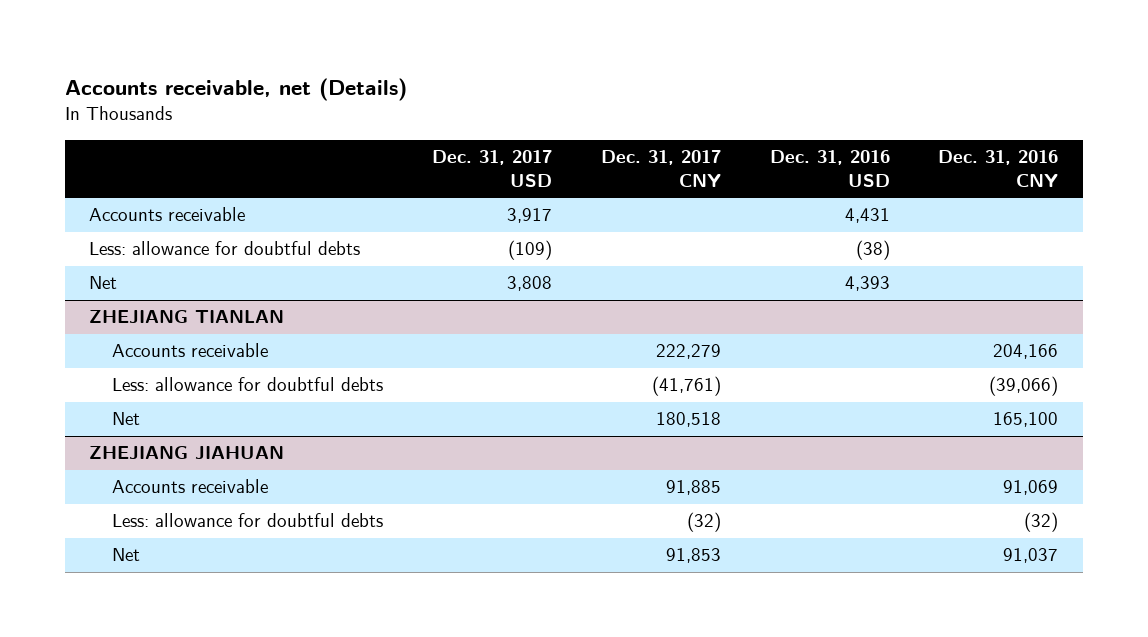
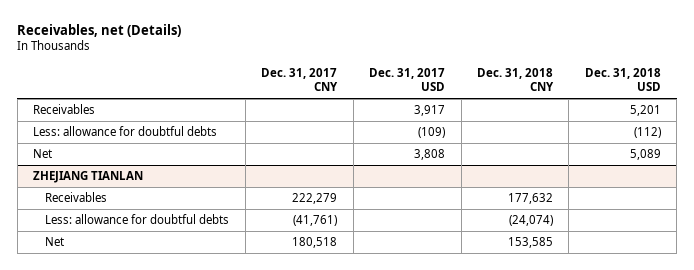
- Accounts receivable, net (Details)
+ Receivables, net (Details)
- | Dec. 31, 2017 USD | Dec. 31, 2017 CNY | Dec. 31, 2016 USD | Dec. 31, 2016 CNY
+ | Dec. 31, 2017 CNY | Dec. 31, 2017 USD | Dec. 31, 2018 CNY | Dec. 31, 2018 USD
- Accounts receivable | 3,917 | | 4,431 |
+ Receivables | | 3,917 | | 5,201
@ ZHEJIANG TIANLAN
- Accounts receivable | | 222,279 | | 204,166
+ Receivables | 222,279 | | 177,632 |
- ZHEJIANG JIAHUAN
- Accounts receivable | | 91,885 | | 91,069
- Less: allowance for doubtful debts | | (32) | | (32)
- Net | | 91,853 | | 91,037

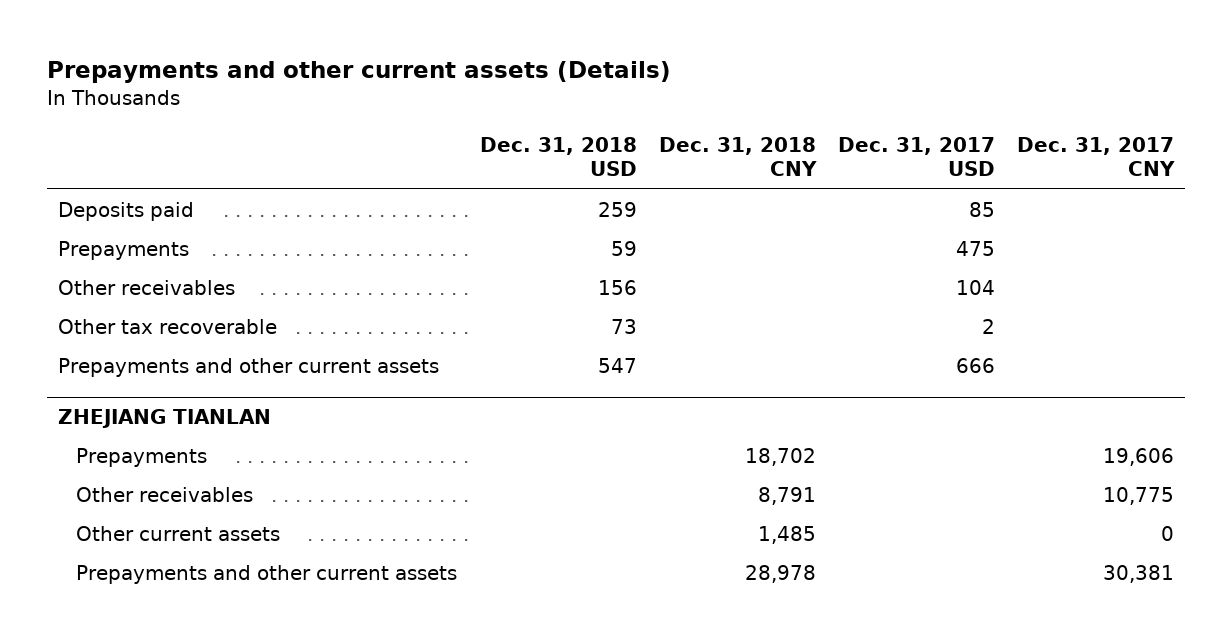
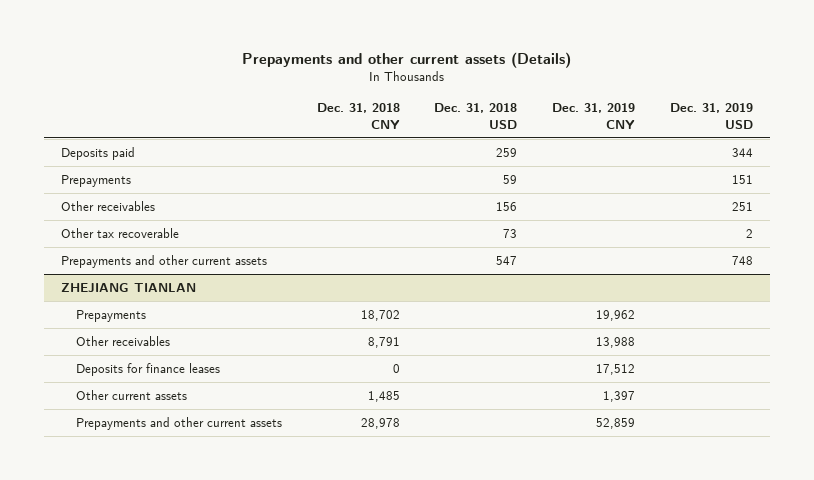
- | Dec. 31, 2018 USD | Dec. 31, 2018 CNY | Dec. 31, 2017 USD | Dec. 31, 2017 CNY
+ | Dec. 31, 2018 CNY | Dec. 31, 2018 USD | Dec. 31, 2019 CNY | Dec. 31, 2019 USD
@ ZHEJIANG TIANLAN
+ Deposits for finance leases | 0 | | 17,512 |

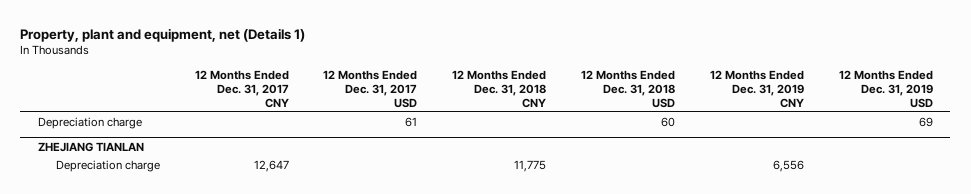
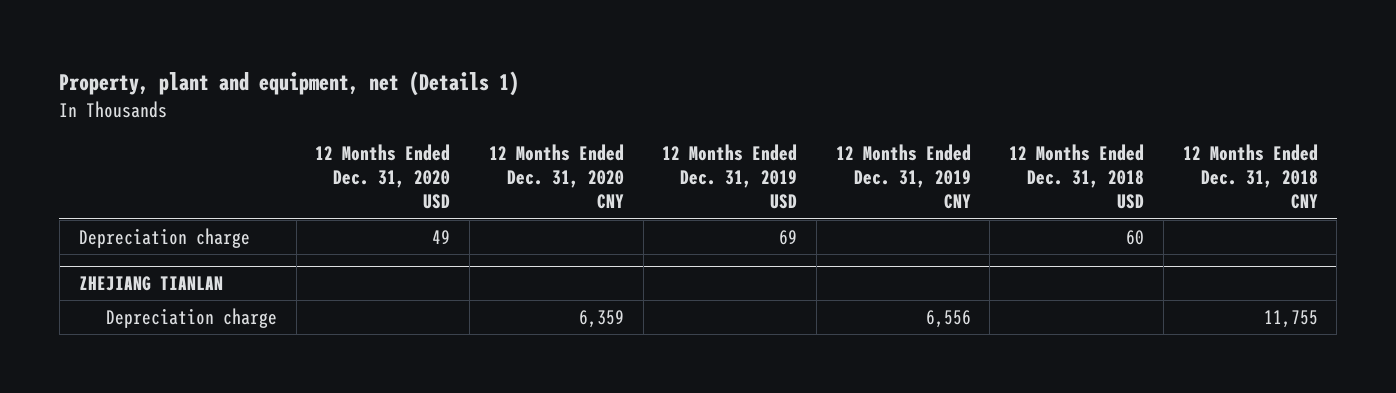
- | 12 Months Ended Dec. 31, 2017 CNY | 12 Months Ended Dec. 31, 2017 USD | 12 Months Ended Dec. 31, 2018 CNY | 12 Months Ended Dec. 31, 2018 USD | 12 Months Ended Dec. 31, 2019 CNY | 12 Months Ended Dec. 31, 2019 USD
+ | 12 Months Ended Dec. 31, 2020 USD | 12 Months Ended Dec. 31, 2020 CNY | 12 Months Ended Dec. 31, 2019 USD | 12 Months Ended Dec. 31, 2019 CNY | 12 Months Ended Dec. 31, 2018 USD | 12 Months Ended Dec. 31, 2018 CNY
@ ZHEJIANG TIANLAN
- Depreciation charge | 12,647 | | 11,775 | | 6,556 |
+ Depreciation charge | | 6,359 | | 6,556 | | 11,755

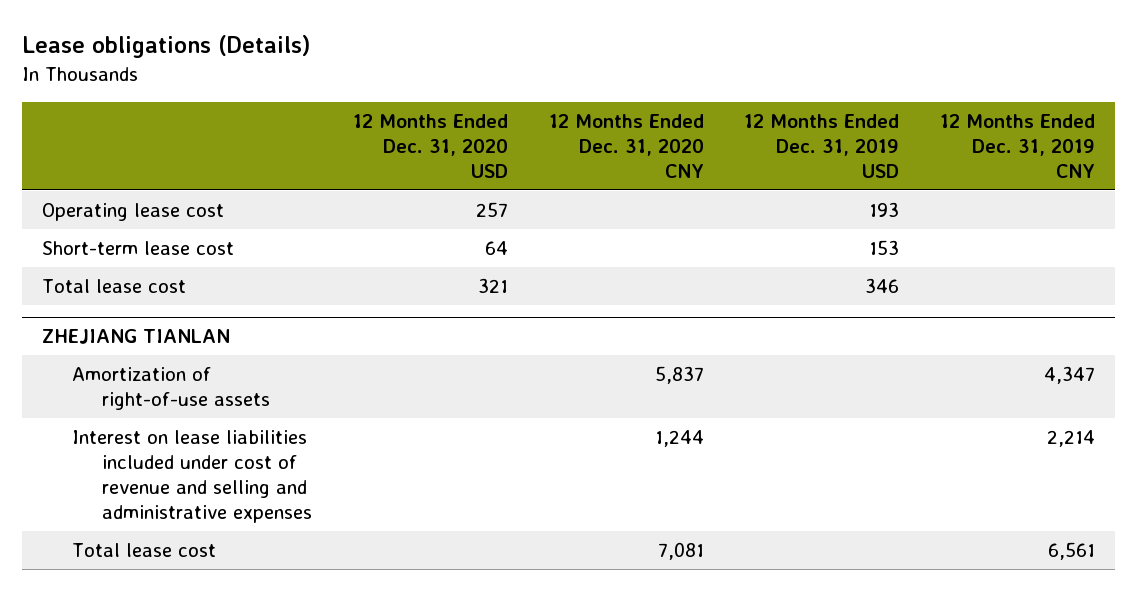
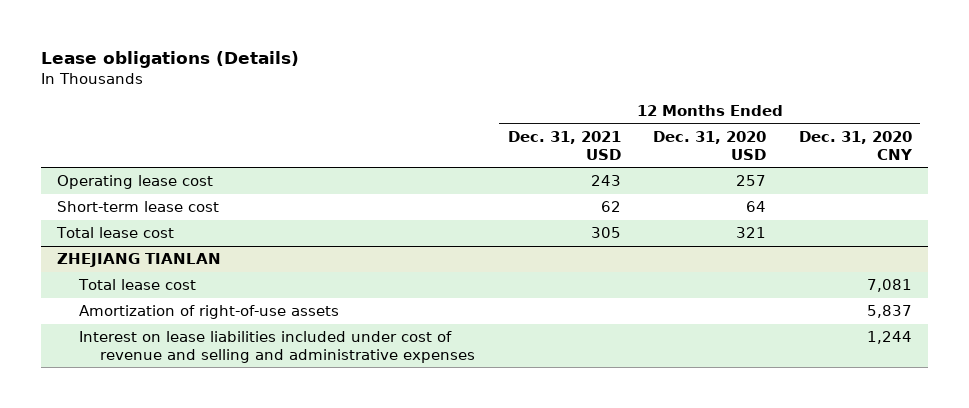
- | 12 Months Ended Dec. 31, 2020 USD | 12 Months Ended Dec. 31, 2020 CNY | 12 Months Ended Dec. 31, 2019 USD | 12 Months Ended Dec. 31, 2019 CNY
+ | 12 Months Ended Dec. 31, 2021 USD | 12 Months Ended Dec. 31, 2020 USD | 12 Months Ended Dec. 31, 2020 CNY
@ ZHEJIANG TIANLAN
moved up: Total lease cost | | | 7,081

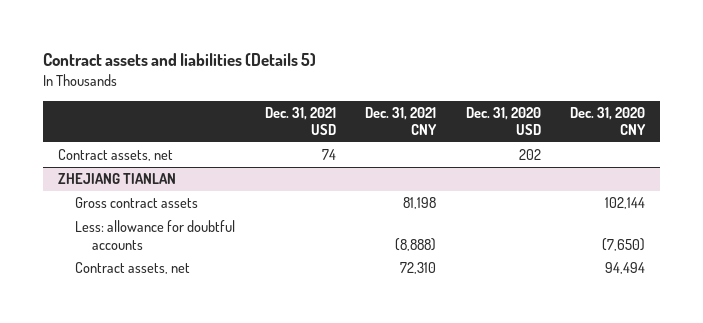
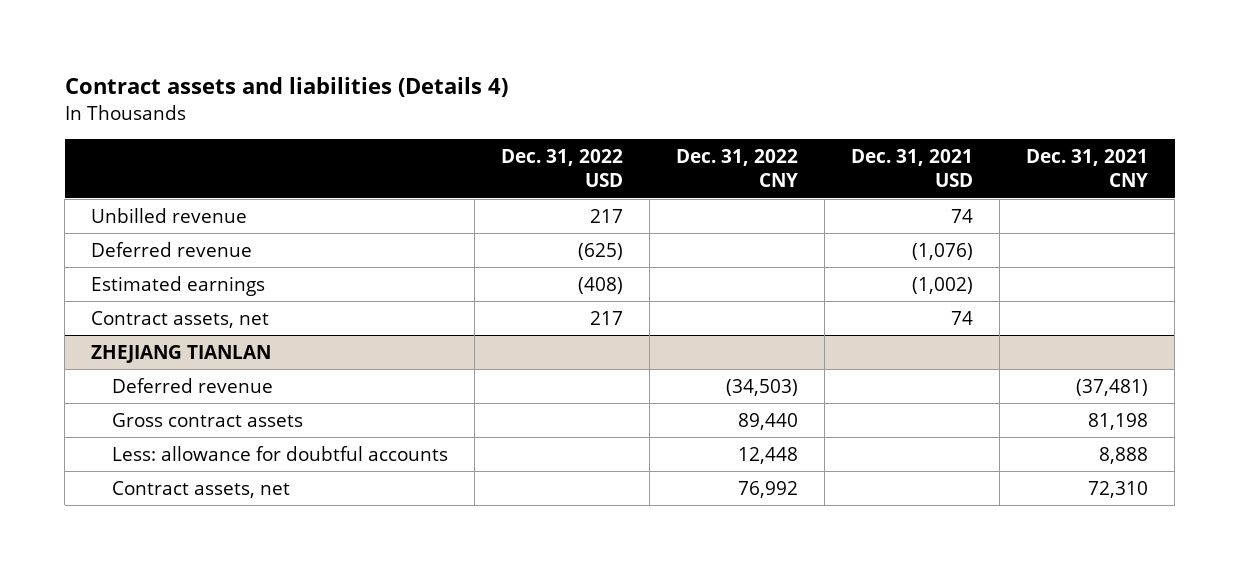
- Contract assets and liabilities (Details 5)
+ Contract assets and liabilities (Details 4)
- | Dec. 31, 2021 USD | Dec. 31, 2021 CNY | Dec. 31, 2020 USD | Dec. 31, 2020 CNY
+ | Dec. 31, 2022 USD | Dec. 31, 2022 CNY | Dec. 31, 2021 USD | Dec. 31, 2021 CNY
+ Unbilled revenue | 217 | | 74 |
+ Deferred revenue | (625) | | (1,076) |
+ Estimated earnings | (408) | | (1,002) |
@ ZHEJIANG TIANLAN
+ Deferred revenue | | (34,503) | | (37,481)
- Less: allowance for doubtful accounts | | (8,888) | | (7,650)
+ Less: allowance for doubtful accounts | | 12,448 | | 8,888

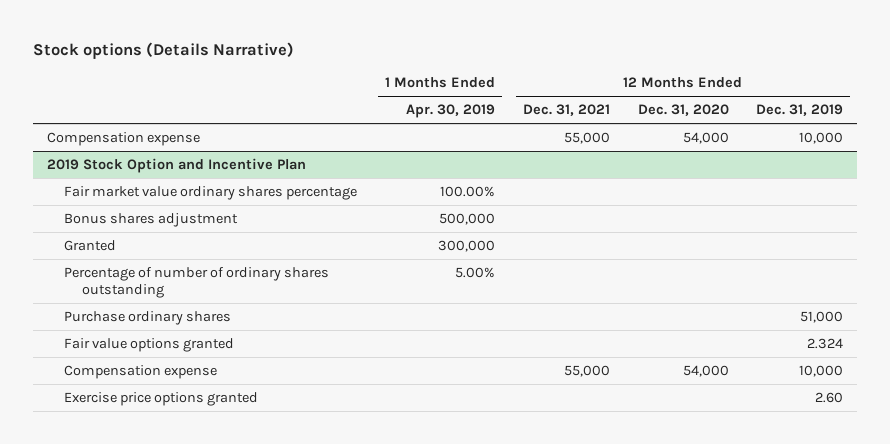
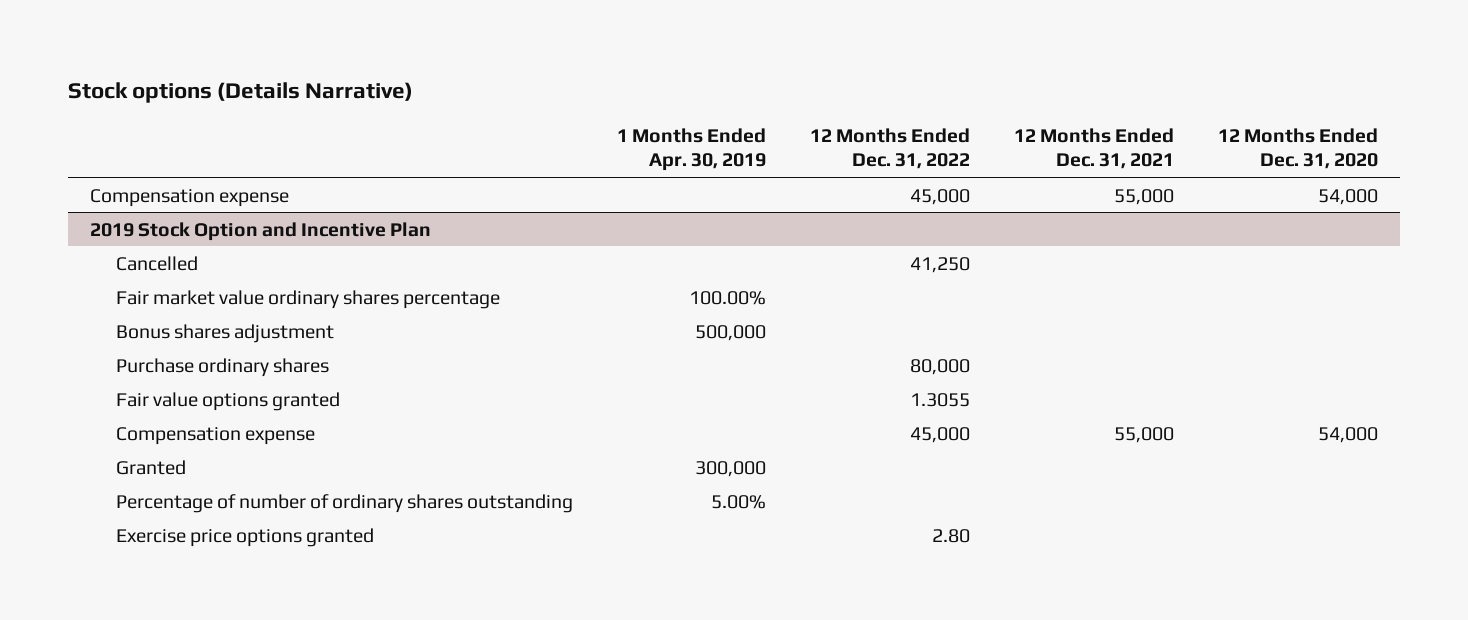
- | 1 Months Ended Apr. 30, 2019 | 12 Months Ended Dec. 31, 2021 | 12 Months Ended Dec. 31, 2020 | 12 Months Ended Dec. 31, 2019
+ | 1 Months Ended Apr. 30, 2019 | 12 Months Ended Dec. 31, 2022 | 12 Months Ended Dec. 31, 2021 | 12 Months Ended Dec. 31, 2020
@ 2019 Stock Option and Incentive Plan
+ Cancelled | | 41,250 | |
moved down: Granted | 300,000 | | |
moved down: Percentage of number of ordinary shares outstanding | 5.00% | | |

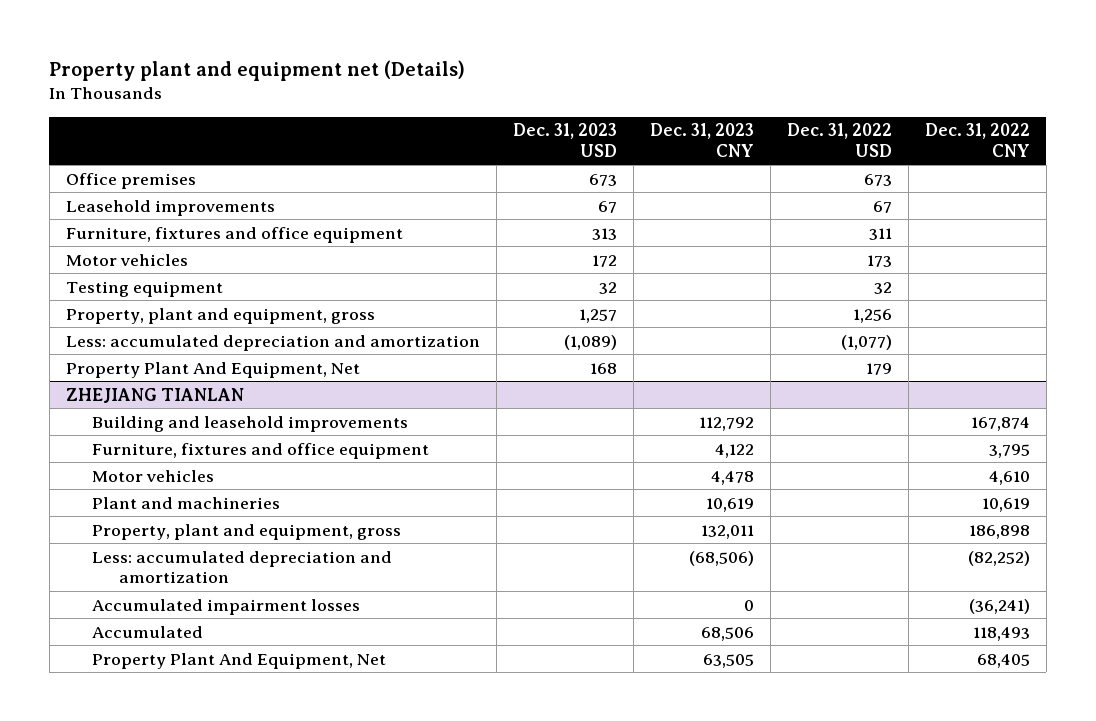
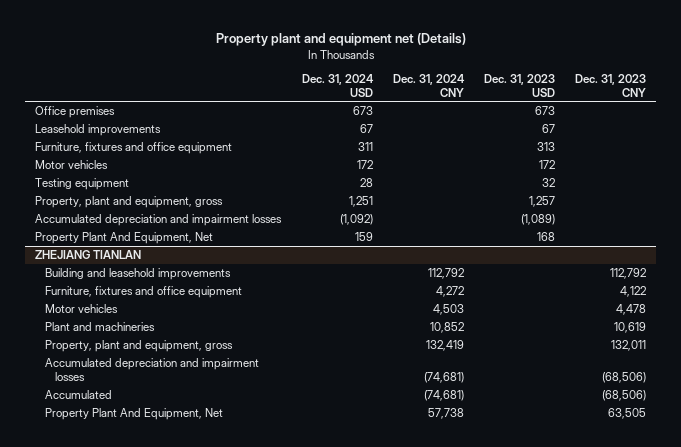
- | Dec. 31, 2023 USD | Dec. 31, 2023 CNY | Dec. 31, 2022 USD | Dec. 31, 2022 CNY
+ | Dec. 31, 2024 USD | Dec. 31, 2024 CNY | Dec. 31, 2023 USD | Dec. 31, 2023 CNY
- Less: accumulated depreciation and amortization | (1,089) | | (1,077) |
+ Accumulated depreciation and impairment losses | (1,092) | | (1,089) |
@ ZHEJIANG TIANLAN
- Less: accumulated depreciation and amortization | | (68,506) | | (82,252)
- Accumulated impairment losses | | 0 | | (36,241)
- Accumulated | | 68,506 | | 118,493
+ Accumulated depreciation and impairment losses | | (74,681) | | (68,506)
+ Accumulated | | (74,681) | | (68,506)

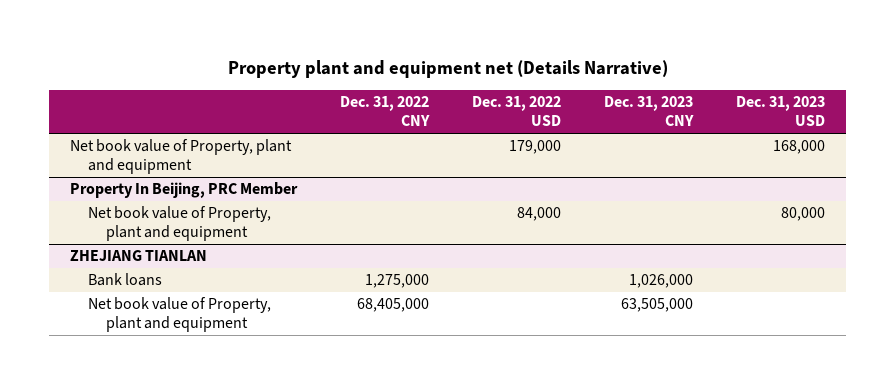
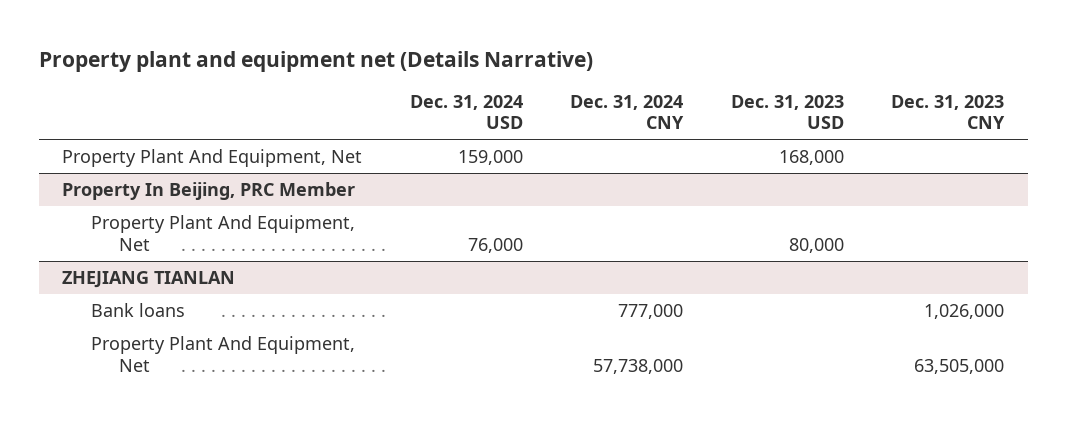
- | Dec. 31, 2022 CNY | Dec. 31, 2022 USD | Dec. 31, 2023 CNY | Dec. 31, 2023 USD
+ | Dec. 31, 2024 USD | Dec. 31, 2024 CNY | Dec. 31, 2023 USD | Dec. 31, 2023 CNY
- Net book value of Property, plant and equipment | | 179,000 | | 168,000
+ Property Plant And Equipment, Net | 159,000 | | 168,000 |
@ Property In Beijing, PRC Member
- Net book value of Property, plant and equipment | | 84,000 | | 80,000
+ Property Plant And Equipment, Net | 76,000 | | 80,000 |
@ ZHEJIANG TIANLAN
- Net book value of Property, plant and equipment | 68,405,000 | | 63,505,000 |
+ Property Plant And Equipment, Net | | 57,738,000 | | 63,505,000

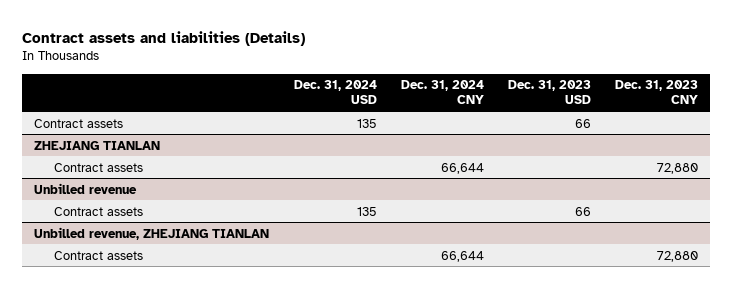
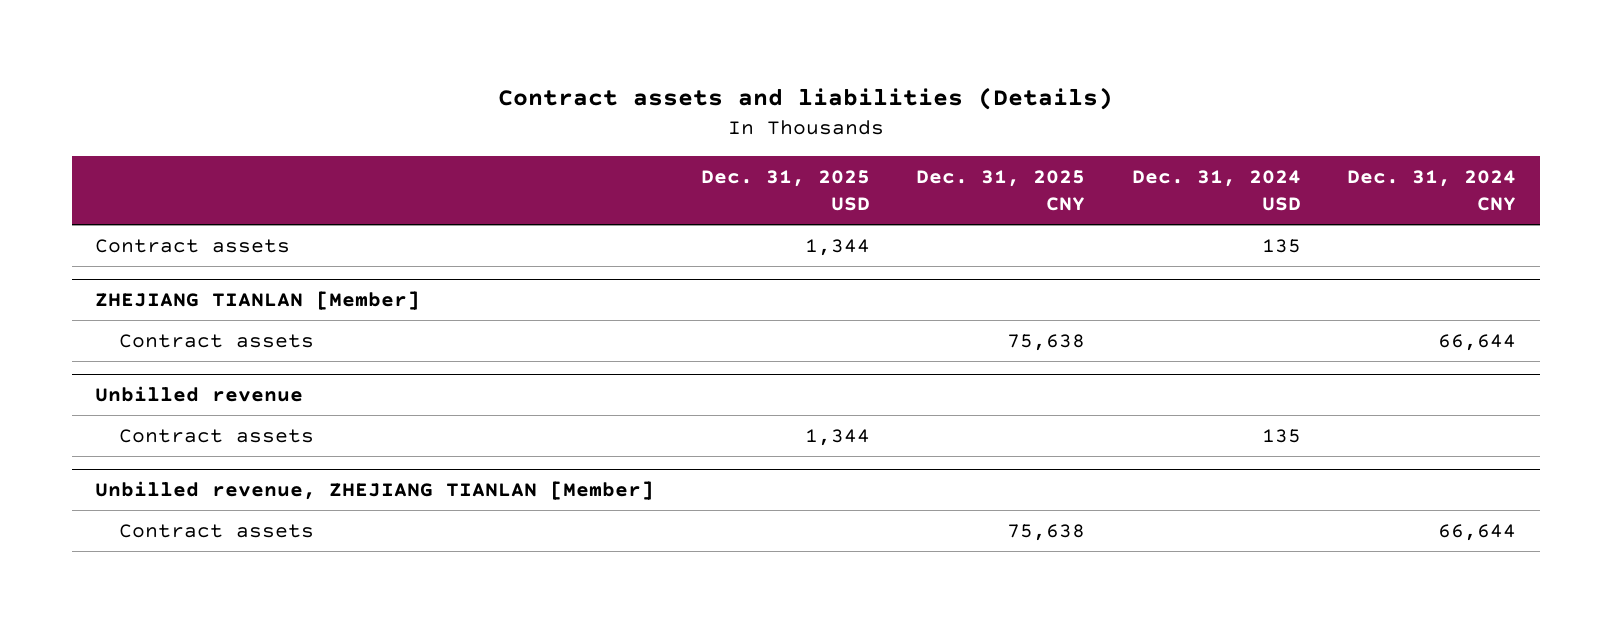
- | Dec. 31, 2024 USD | Dec. 31, 2024 CNY | Dec. 31, 2023 USD | Dec. 31, 2023 CNY
+ | Dec. 31, 2025 USD | Dec. 31, 2025 CNY | Dec. 31, 2024 USD | Dec. 31, 2024 CNY
- ZHEJIANG TIANLAN
+ ZHEJIANG TIANLAN [Member]
- Unbilled revenue, ZHEJIANG TIANLAN
+ Unbilled revenue, ZHEJIANG TIANLAN [Member]

